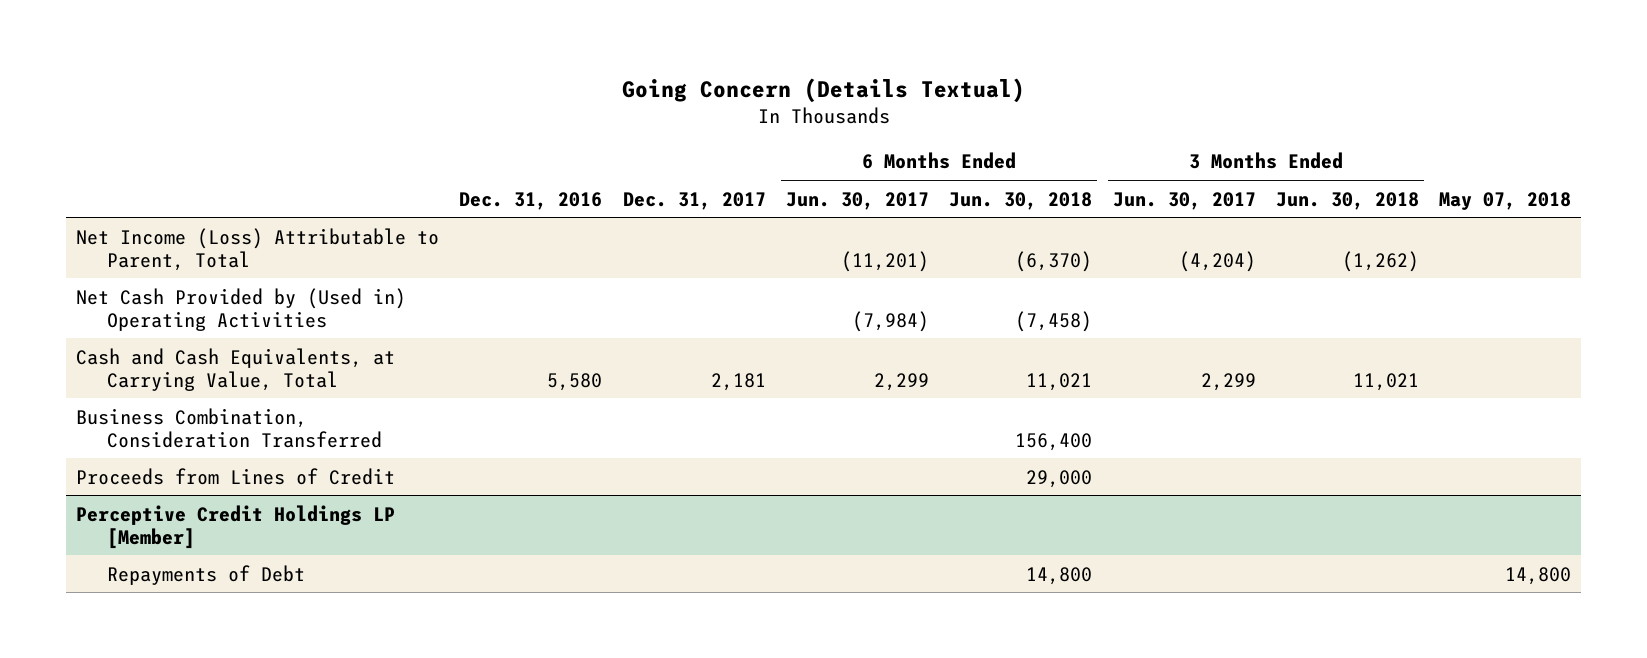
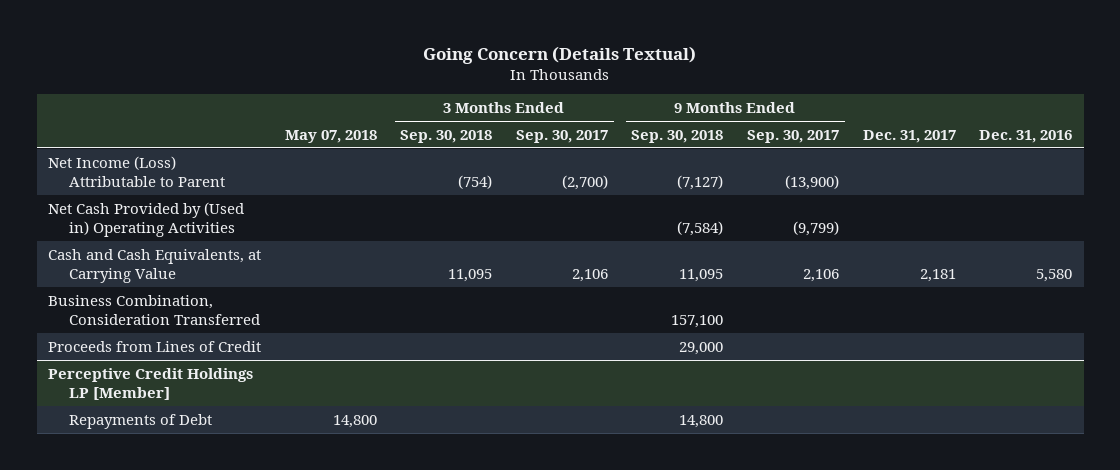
- | Dec. 31, 2016 | Dec. 31, 2017 | 6 Months Ended Jun. 30, 2017 | 6 Months Ended Jun. 30, 2018 | 3 Months Ended Jun. 30, 2017 | 3 Months Ended Jun. 30, 2018 | May 07, 2018
+ | May 07, 2018 | 3 Months Ended Sep. 30, 2018 | 3 Months Ended Sep. 30, 2017 | 9 Months Ended Sep. 30, 2018 | 9 Months Ended Sep. 30, 2017 | Dec. 31, 2017 | Dec. 31, 2016
- Net Income (Loss) Attributable to Parent, Total | | | (11,201) | (6,370) | (4,204) | (1,262) |
+ Net Income (Loss) Attributable to Parent | | (754) | (2,700) | (7,127) | (13,900) | |
- Cash and Cash Equivalents, at Carrying Value, Total | 5,580 | 2,181 | 2,299 | 11,021 | 2,299 | 11,021 |
+ Cash and Cash Equivalents, at Carrying Value | | 11,095 | 2,106 | 11,095 | 2,106 | 2,181 | 5,580

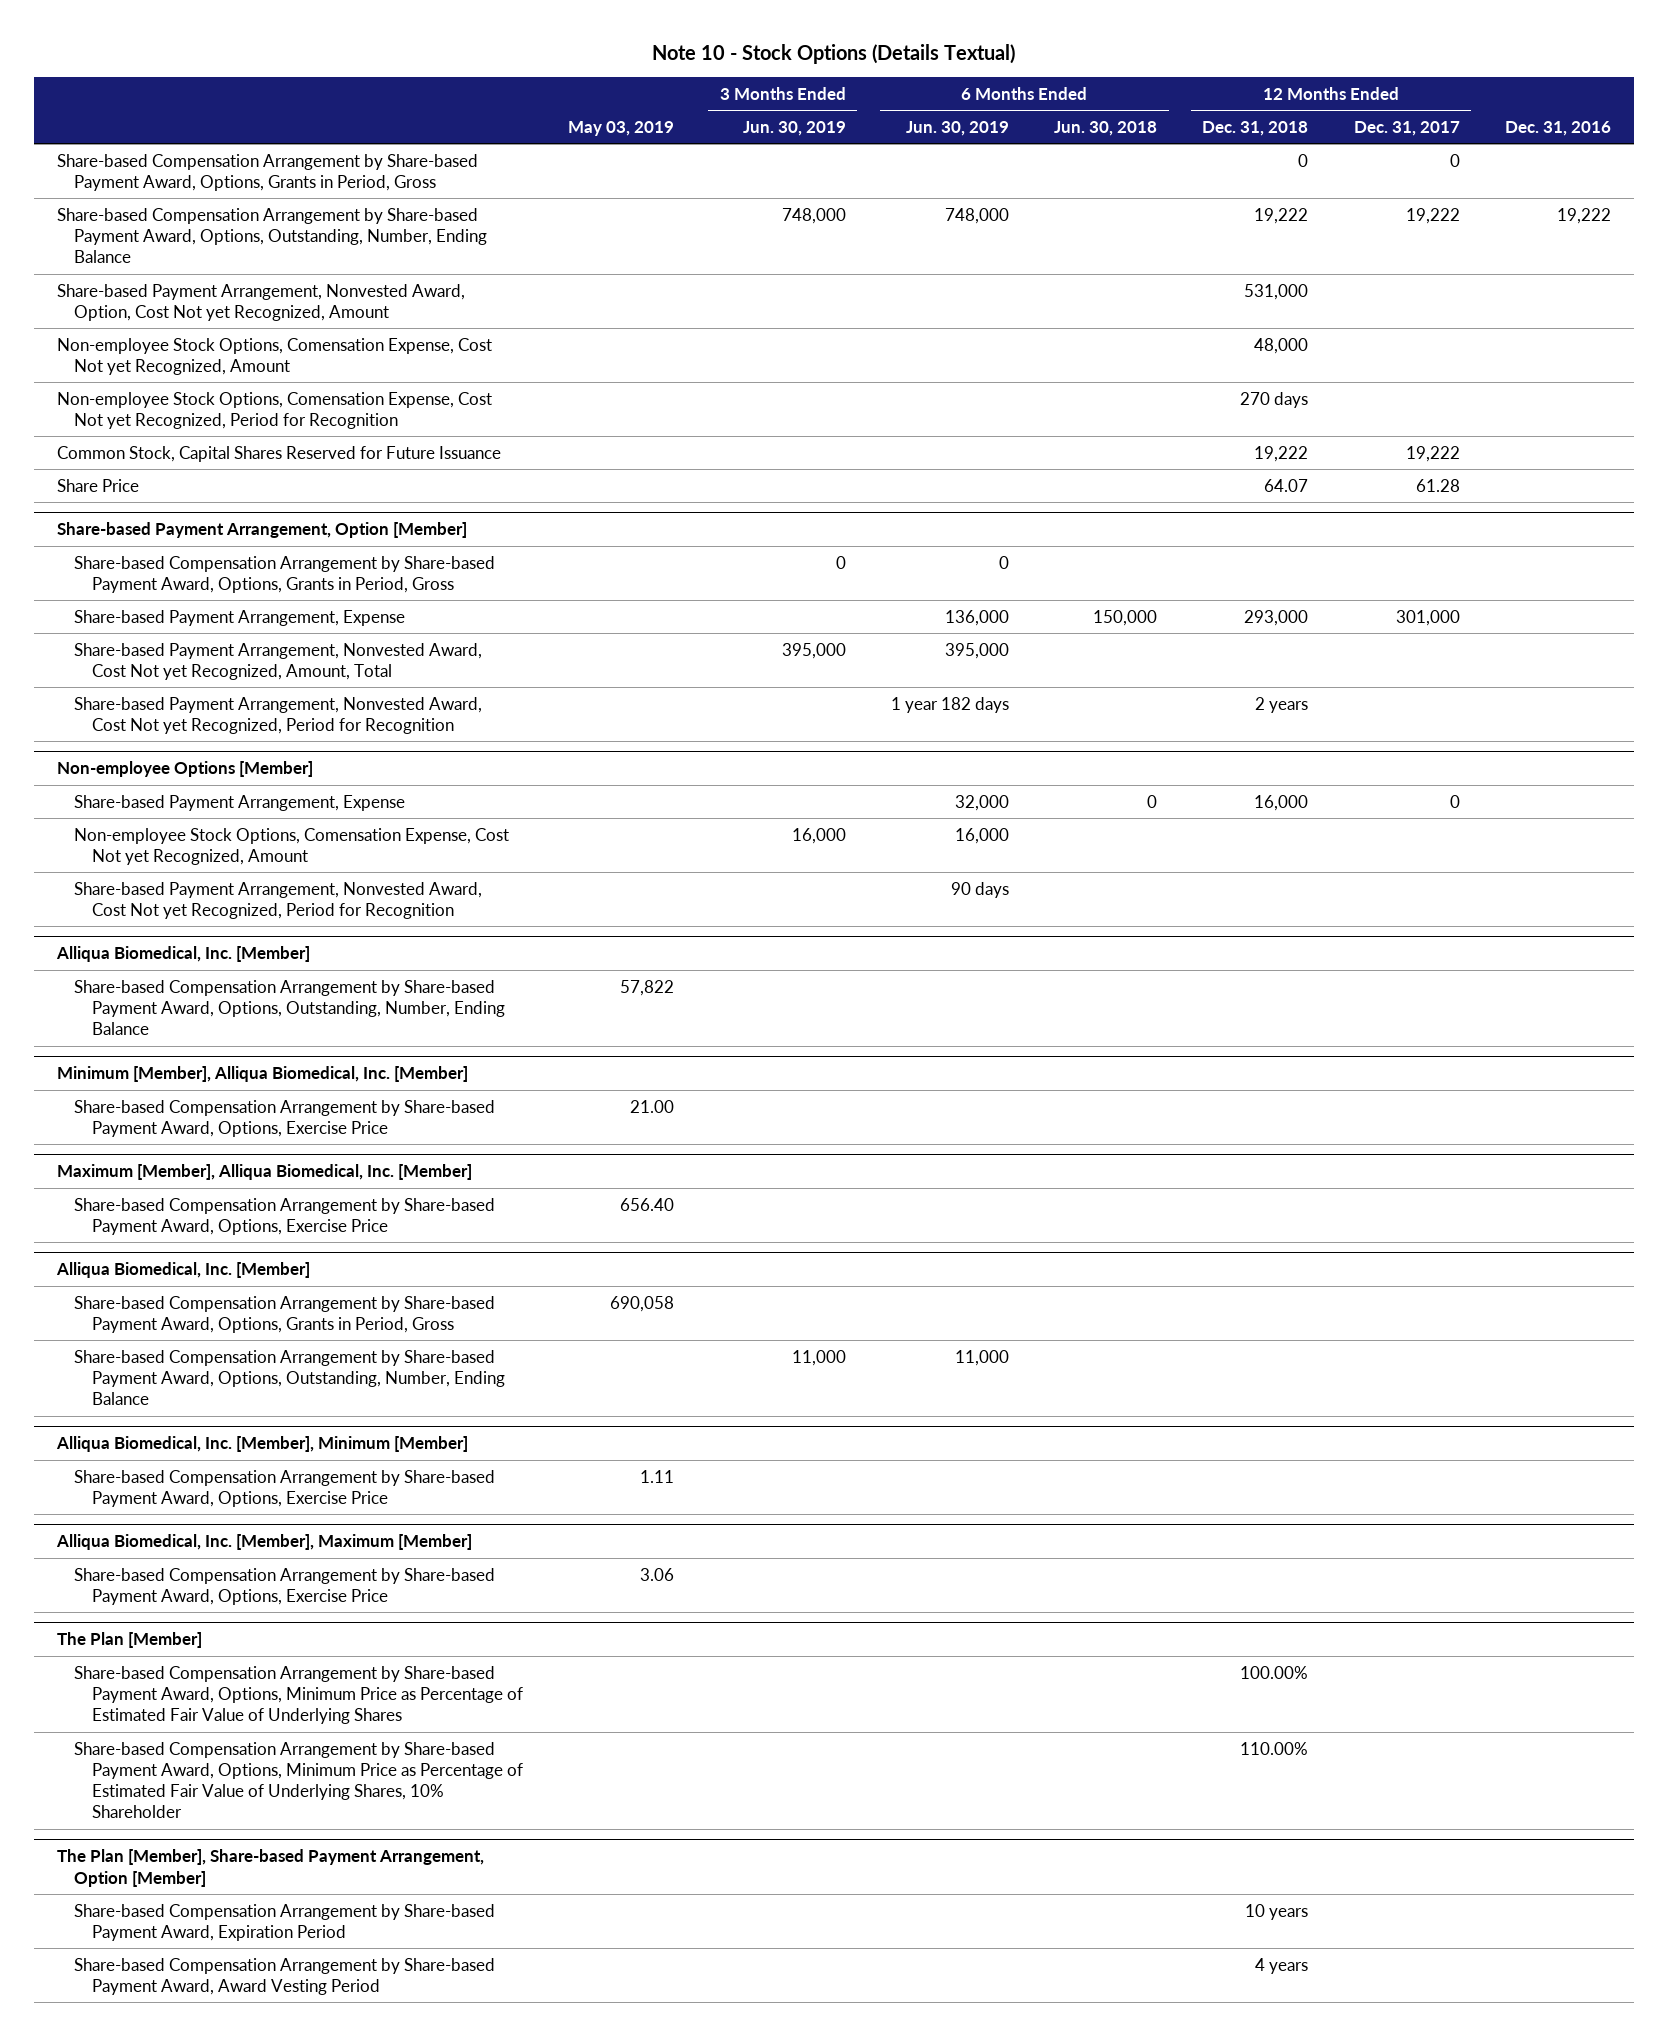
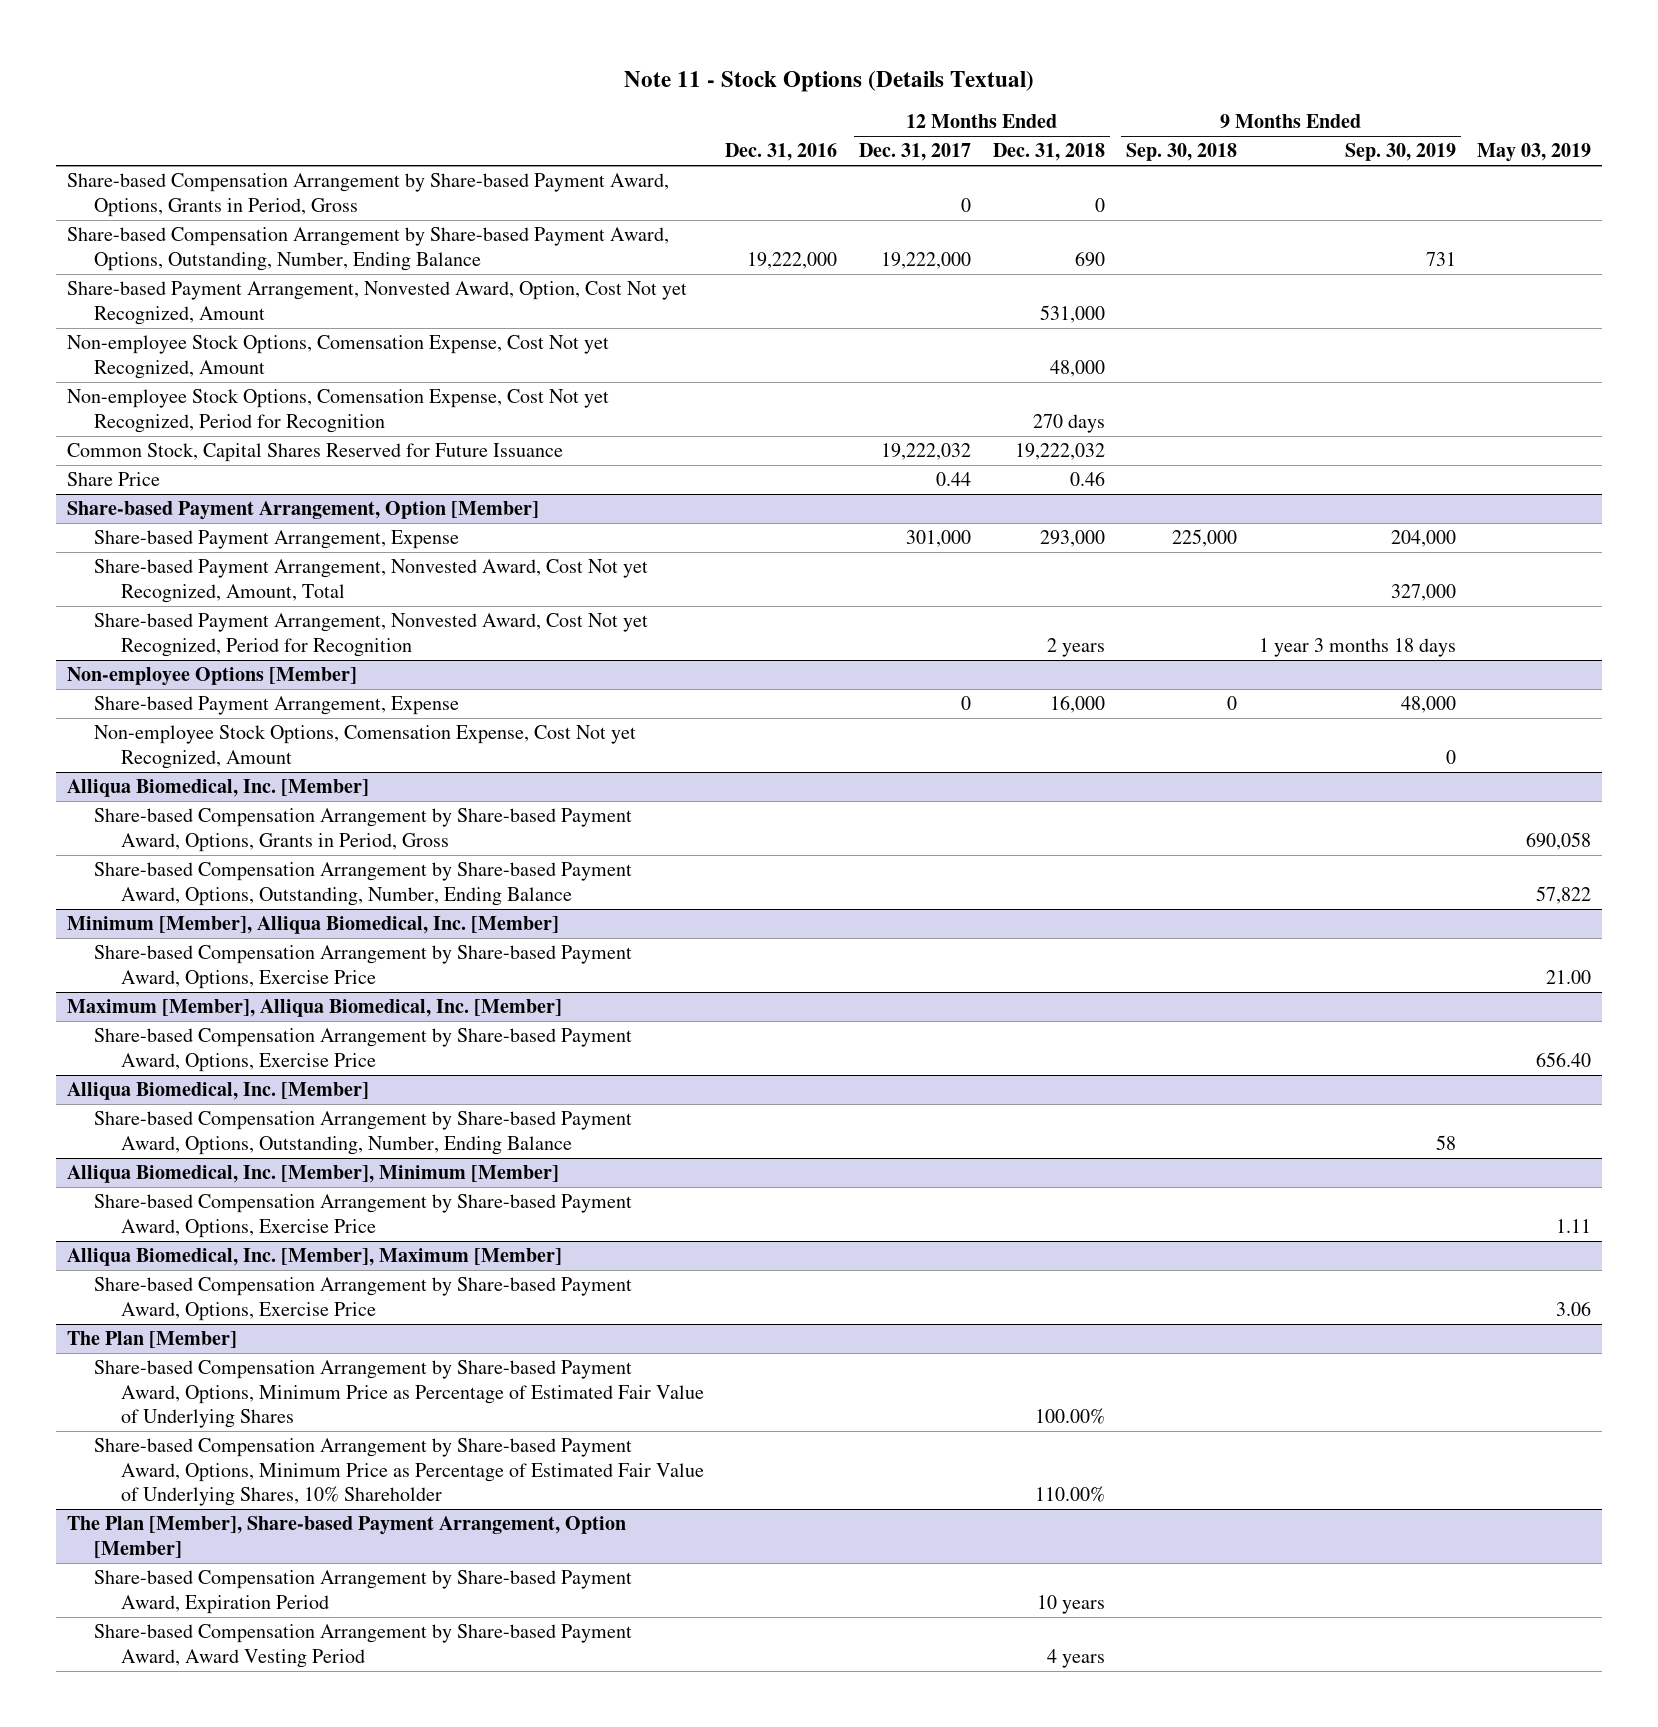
- Note 10 - Stock Options (Details Textual)
+ Note 11 - Stock Options (Details Textual)
- | May 03, 2019 | 3 Months Ended Jun. 30, 2019 | 6 Months Ended Jun. 30, 2019 | 6 Months Ended Jun. 30, 2018 | 12 Months Ended Dec. 31, 2018 | 12 Months Ended Dec. 31, 2017 | Dec. 31, 2016
+ | Dec. 31, 2016 | 12 Months Ended Dec. 31, 2017 | 12 Months Ended Dec. 31, 2018 | 9 Months Ended Sep. 30, 2018 | 9 Months Ended Sep. 30, 2019 | May 03, 2019
- Share-based Compensation Arrangement by Share-based Payment Award, Options, Outstanding, Number, Ending Balance | | 748,000 | 748,000 | | 19,222 | 19,222 | 19,222
+ Share-based Compensation Arrangement by Share-based Payment Award, Options, Outstanding, Number, Ending Balance | 19,222,000 | 19,222,000 | 690 | | 731 |
- Common Stock, Capital Shares Reserved for Future Issuance | | | | | 19,222 | 19,222 |
- Share Price | | | | | 64.07 | 61.28 |
+ Common Stock, Capital Shares Reserved for Future Issuance | | 19,222,032 | 19,222,032 | | |
+ Share Price | | 0.44 | 0.46 | | |
@ Share-based Payment Arrangement, Option [Member]
- Share-based Compensation Arrangement by Share-based Payment Award, Options, Grants in Period, Gross | | 0 | 0 | | | |
@ Non-employee Options [Member]
- Share-based Payment Arrangement, Nonvested Award, Cost Not yet Recognized, Period for Recognition | | | 90 days | | | |
@ Alliqua Biomedical, Inc. [Member]
moved up: Share-based Compensation Arrangement by Share-based Payment Award, Options, Grants in Period, Gross | | | | | | 690,058

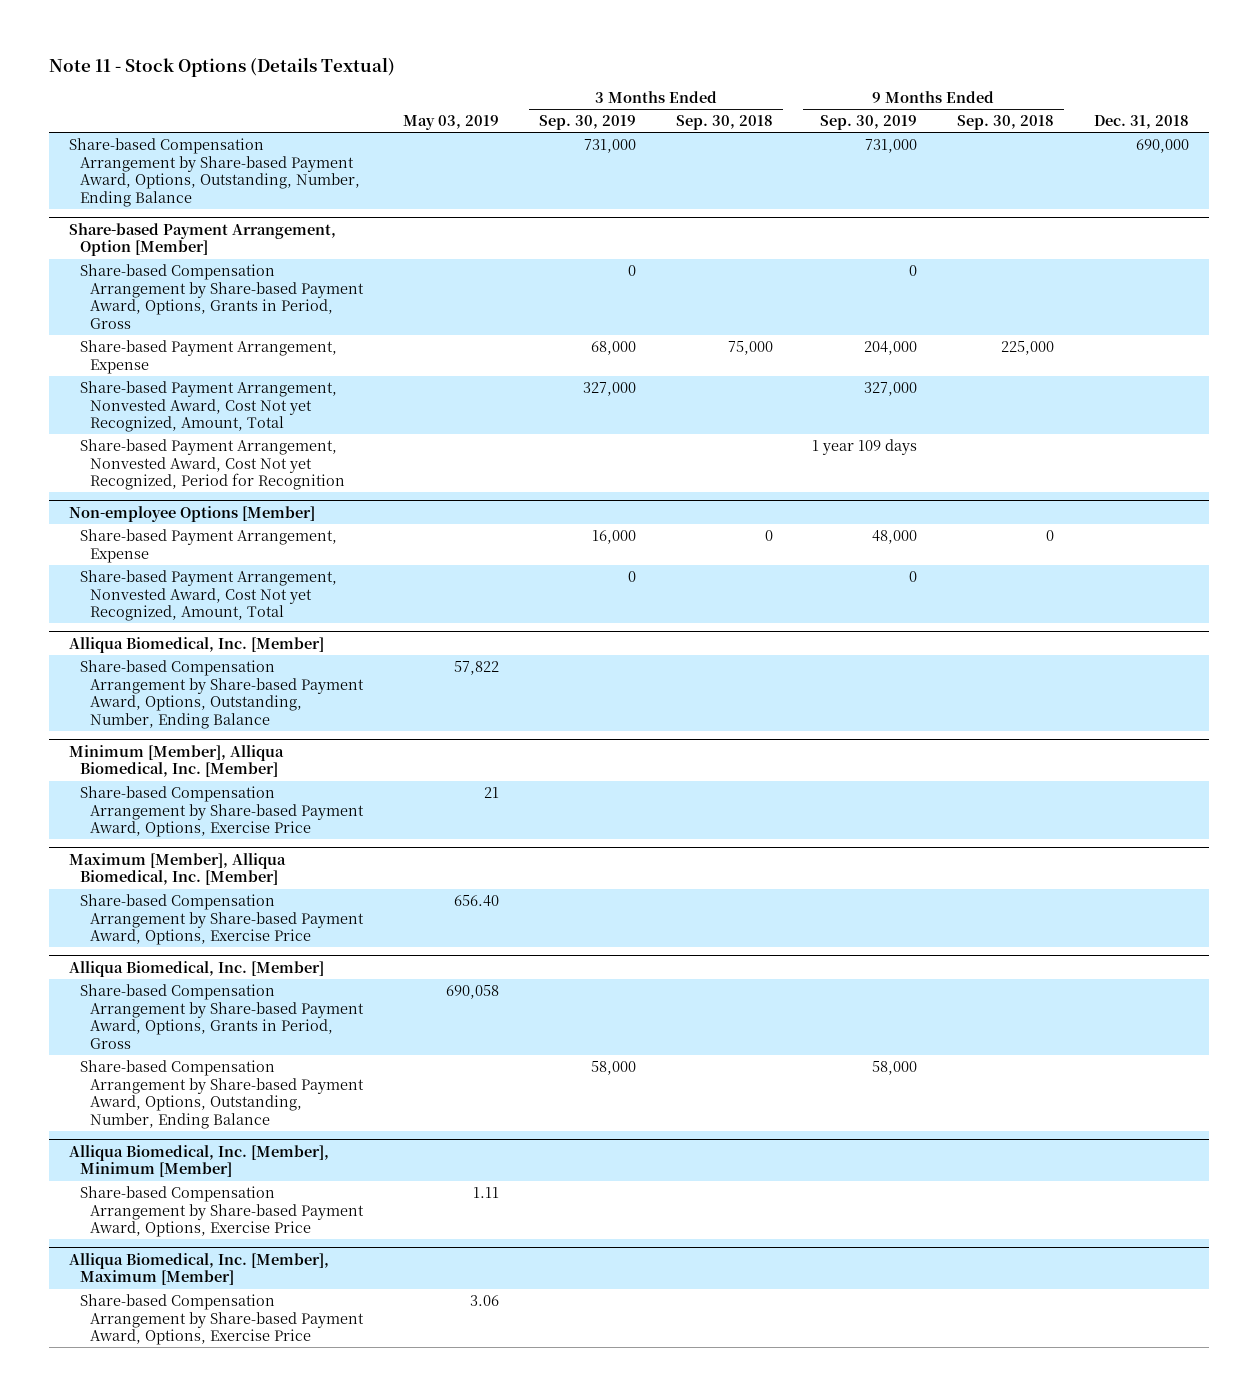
- | Dec. 31, 2016 | 12 Months Ended Dec. 31, 2017 | 12 Months Ended Dec. 31, 2018 | 9 Months Ended Sep. 30, 2018 | 9 Months Ended Sep. 30, 2019 | May 03, 2019
+ | May 03, 2019 | 3 Months Ended Sep. 30, 2019 | 3 Months Ended Sep. 30, 2018 | 9 Months Ended Sep. 30, 2019 | 9 Months Ended Sep. 30, 2018 | Dec. 31, 2018
- Share-based Compensation Arrangement by Share-based Payment Award, Options, Grants in Period, Gross | | 0 | 0 | | |
- Share-based Compensation Arrangement by Share-based Payment Award, Options, Outstanding, Number, Ending Balance | 19,222,000 | 19,222,000 | 690 | | 731 |
- Share-based Payment Arrangement, Nonvested Award, Option, Cost Not yet Recognized, Amount | | | 531,000 | | |
- Non-employee Stock Options, Comensation Expense, Cost Not yet Recognized, Amount | | | 48,000 | | |
- Non-employee Stock Options, Comensation Expense, Cost Not yet Recognized, Period for Recognition | | | 270 days | | |
- Common Stock, Capital Shares Reserved for Future Issuance | | 19,222,032 | 19,222,032 | | |
- Share Price | | 0.44 | 0.46 | | |
+ Share-based Compensation Arrangement by Share-based Payment Award, Options, Outstanding, Number, Ending Balance | | 731,000 | | 731,000 | | 690,000
@ Share-based Payment Arrangement, Option [Member]
+ Share-based Compensation Arrangement by Share-based Payment Award, Options, Grants in Period, Gross | | 0 | | 0 | |
- Share-based Payment Arrangement, Nonvested Award, Cost Not yet Recognized, Period for Recognition | | | 2 years | | 1 year 3 months 18 days |
+ Share-based Payment Arrangement, Nonvested Award, Cost Not yet Recognized, Period for Recognition | | | | 1 year 109 days | |
@ Non-employee Options [Member]
- Non-employee Stock Options, Comensation Expense, Cost Not yet Recognized, Amount | | | | | 0 |
+ Share-based Payment Arrangement, Nonvested Award, Cost Not yet Recognized, Amount, Total | | 0 | | 0 | |
@ Minimum [Member], Alliqua Biomedical, Inc. [Member]
- Share-based Compensation Arrangement by Share-based Payment Award, Options, Exercise Price | | | | | | 21.00
+ Share-based Compensation Arrangement by Share-based Payment Award, Options, Exercise Price | 21 | | | | |
@ Alliqua Biomedical, Inc. [Member]
- Share-based Compensation Arrangement by Share-based Payment Award, Options, Outstanding, Number, Ending Balance | | | | | 58 |
moved down: Share-based Compensation Arrangement by Share-based Payment Award, Options, Grants in Period, Gross | 690,058 | | | | |
+ Share-based Compensation Arrangement by Share-based Payment Award, Options, Outstanding, Number, Ending Balance | | 58,000 | | 58,000 | |
- The Plan [Member]
- Share-based Compensation Arrangement by Share-based Payment Award, Options, Minimum Price as Percentage of Estimated Fair Value of Underlying Shares | | | 100.00% | | |
- Share-based Compensation Arrangement by Share-based Payment Award, Options, Minimum Price as Percentage of Estimated Fair Value of Underlying Shares, 10% Shareholder | | | 110.00% | | |
- The Plan [Member], Share-based Payment Arrangement, Option [Member]
- Share-based Compensation Arrangement by Share-based Payment Award, Expiration Period | | | 10 years | | |
- Share-based Compensation Arrangement by Share-based Payment Award, Award Vesting Period | | | 4 years | | |

